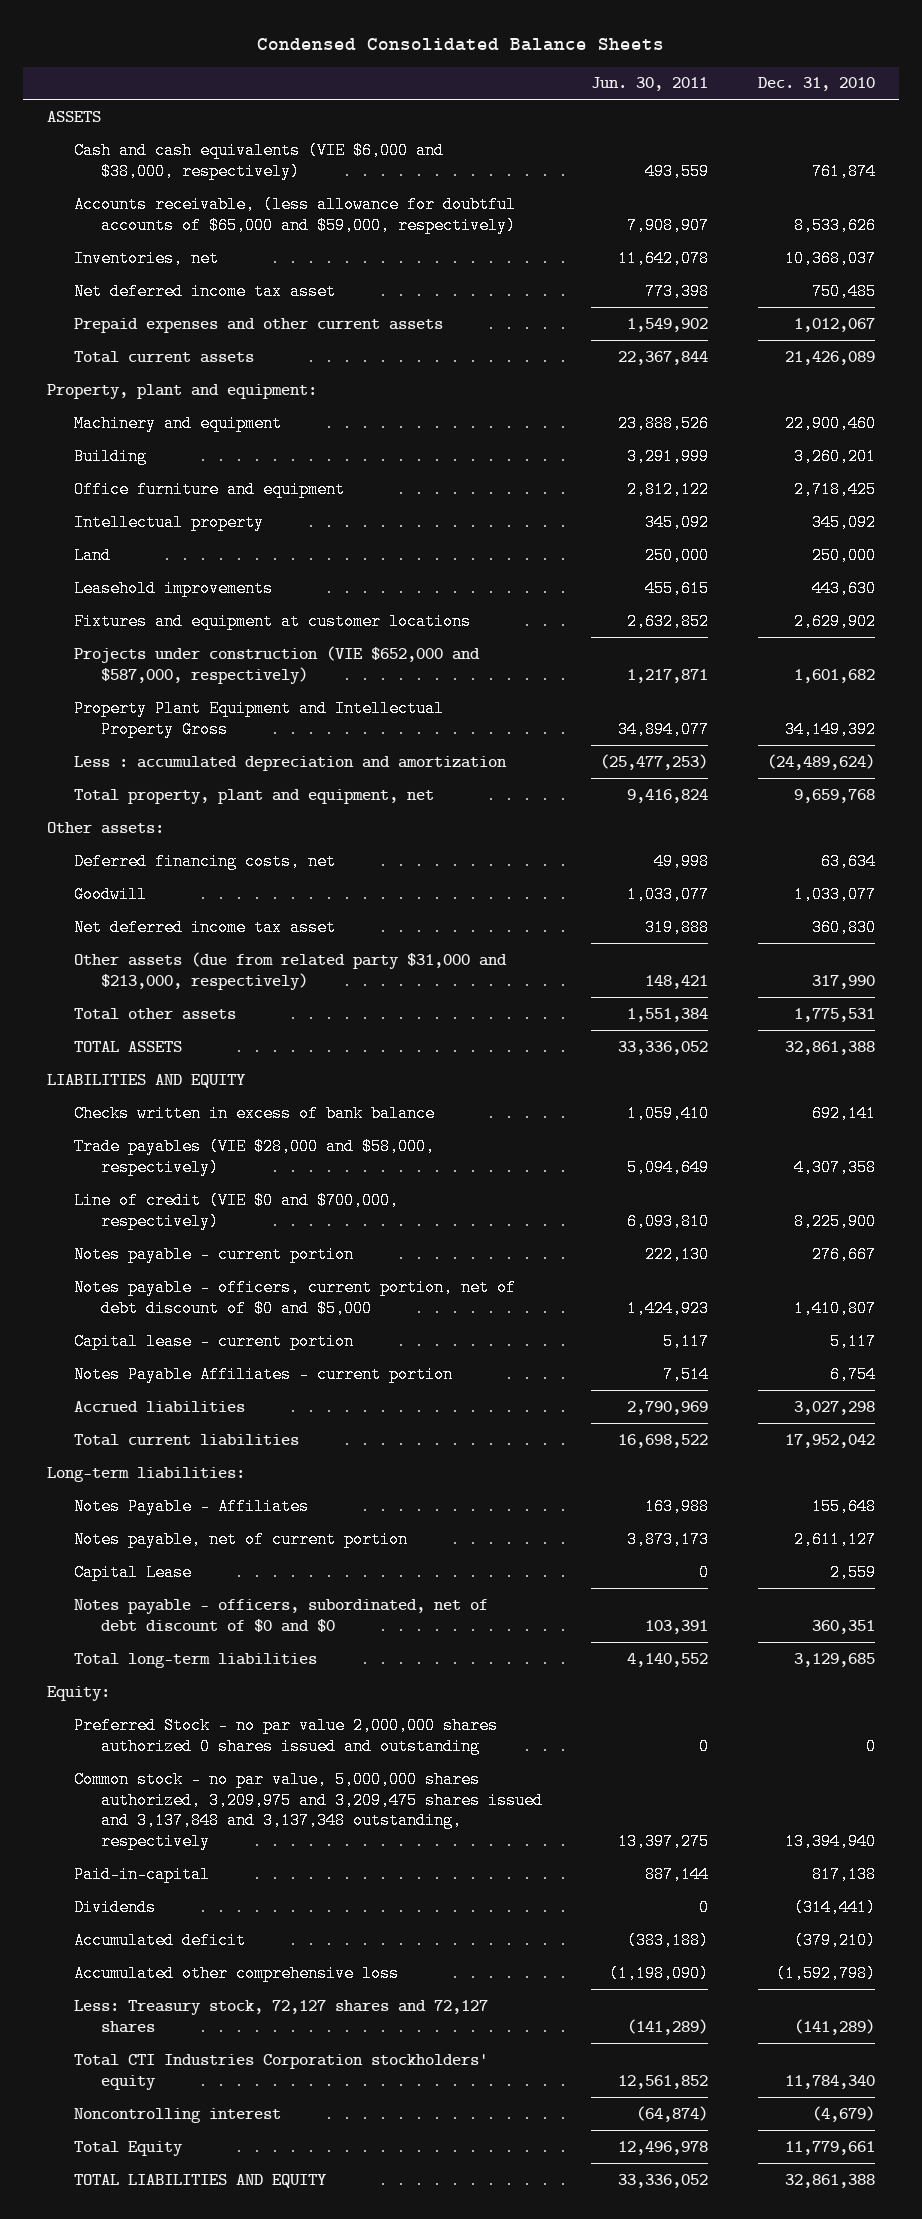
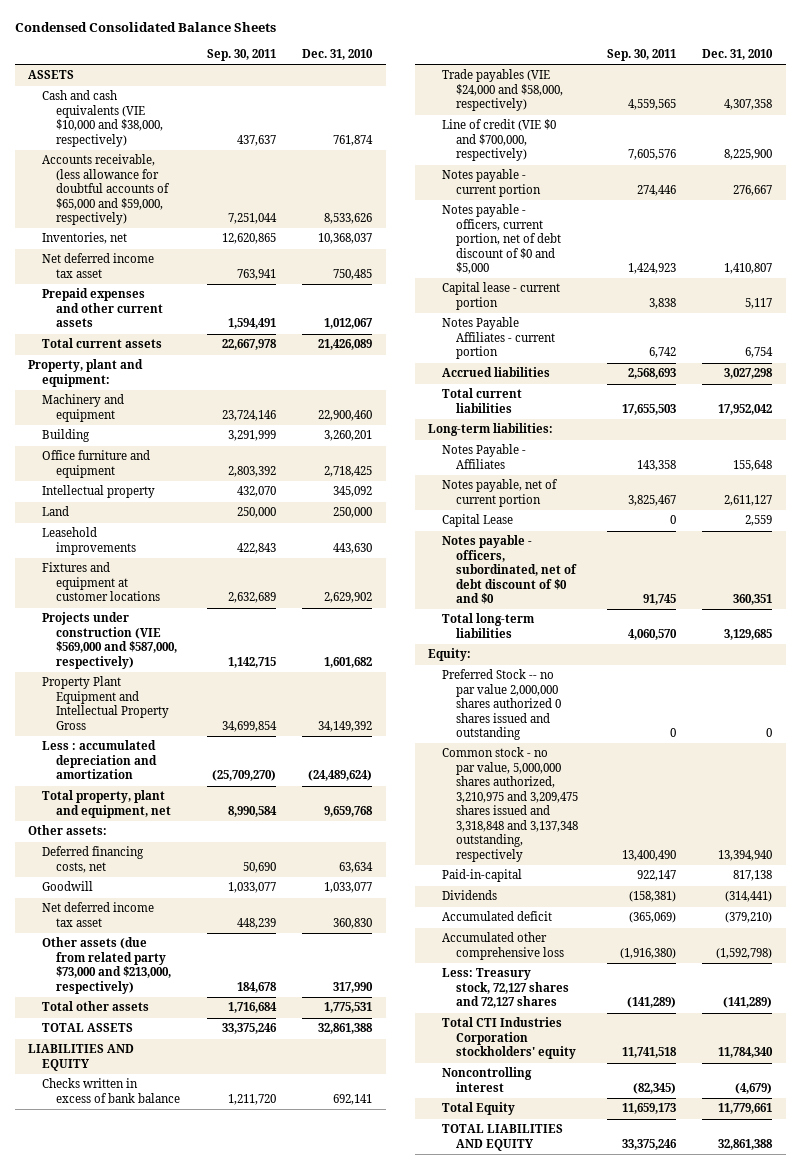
- | Jun. 30, 2011 | Dec. 31, 2010
+ | Sep. 30, 2011 | Dec. 31, 2010
- Cash and cash equivalents (VIE $6,000 and $38,000, respectively) | 493,559 | 761,874
+ Cash and cash equivalents (VIE $10,000 and $38,000, respectively) | 437,637 | 761,874
- Projects under construction (VIE $652,000 and $587,000, respectively) | 1,217,871 | 1,601,682
+ Projects under construction (VIE $569,000 and $587,000, respectively) | 1,142,715 | 1,601,682
- Other assets (due from related party $31,000 and $213,000, respectively) | 148,421 | 317,990
+ Other assets (due from related party $73,000 and $213,000, respectively) | 184,678 | 317,990
- Trade payables (VIE $28,000 and $58,000, respectively) | 5,094,649 | 4,307,358
+ Trade payables (VIE $24,000 and $58,000, respectively) | 4,559,565 | 4,307,358
- Preferred Stock - no par value 2,000,000 shares authorized 0 shares issued and outstanding | 0 | 0
- Common stock - no par value, 5,000,000 shares authorized, 3,209,975 and 3,209,475 shares issued and 3,137,848 and 3,137,348 outstanding, respectively | 13,397,275 | 13,394,940
+ Preferred Stock -- no par value 2,000,000 shares authorized 0 shares issued and outstanding | 0 | 0
+ Common stock - no par value, 5,000,000 shares authorized, 3,210,975 and 3,209,475 shares issued and 3,318,848 and 3,137,348 outstanding, respectively | 13,400,490 | 13,394,940

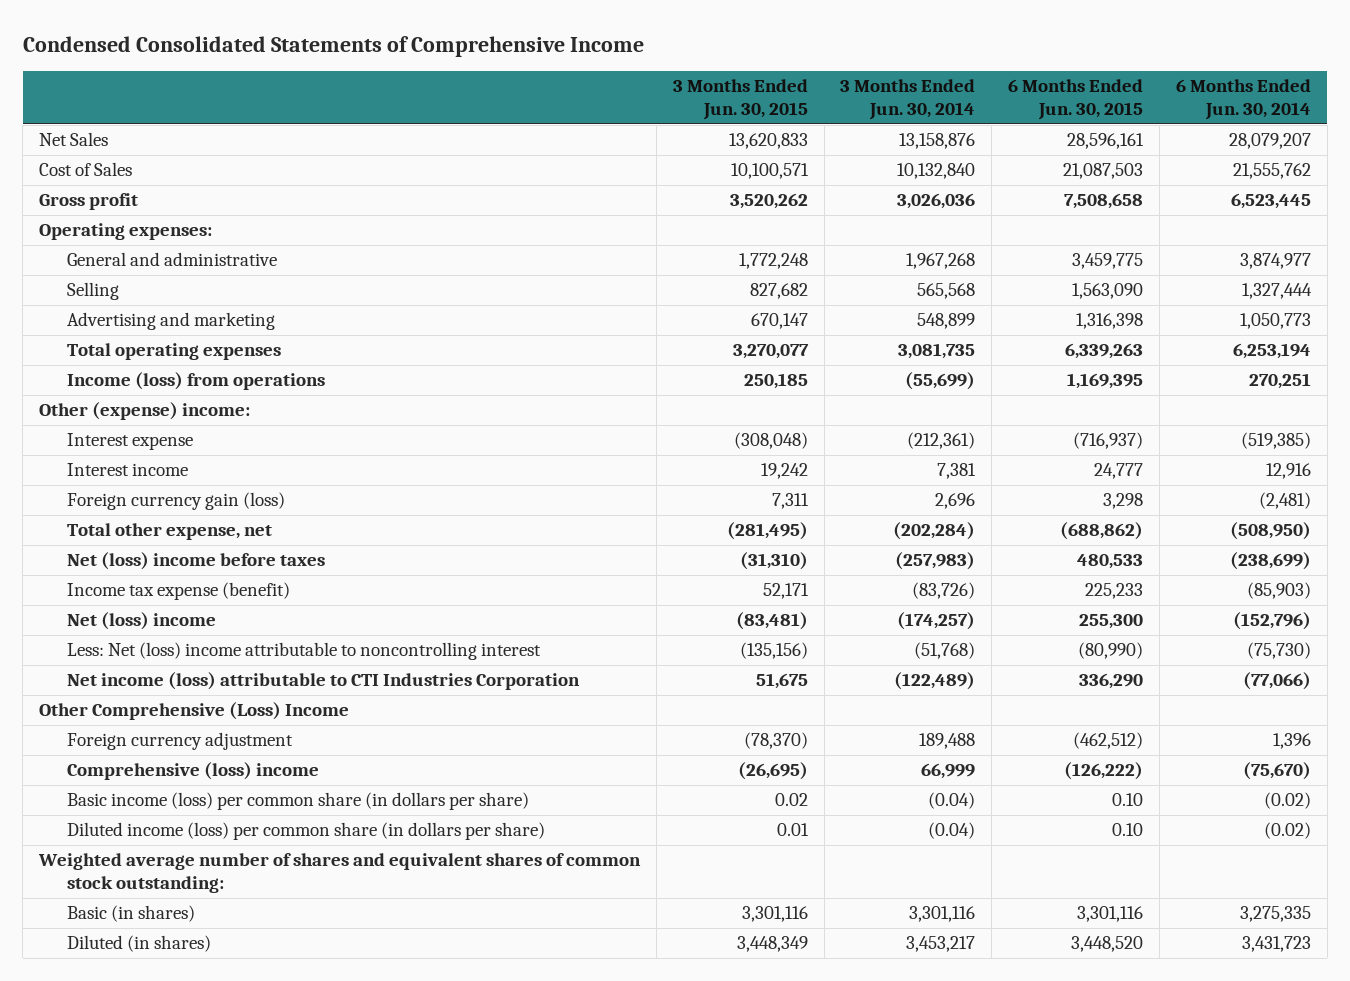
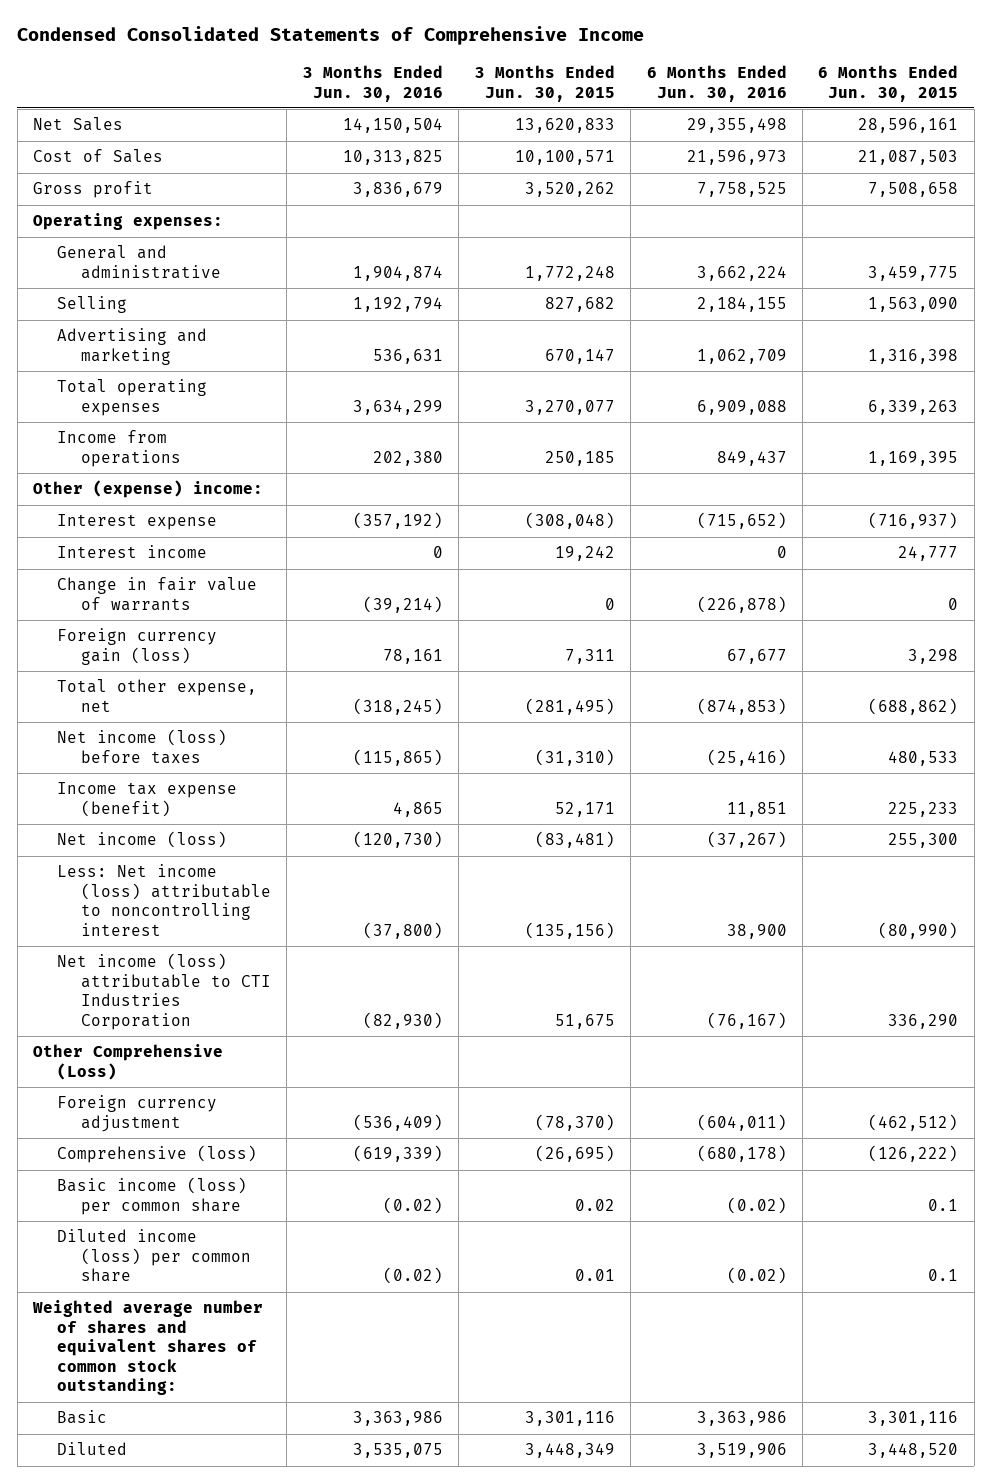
- | 3 Months Ended Jun. 30, 2015 | 3 Months Ended Jun. 30, 2014 | 6 Months Ended Jun. 30, 2015 | 6 Months Ended Jun. 30, 2014
+ | 3 Months Ended Jun. 30, 2016 | 3 Months Ended Jun. 30, 2015 | 6 Months Ended Jun. 30, 2016 | 6 Months Ended Jun. 30, 2015
- Income (loss) from operations | 250,185 | (55,699) | 1,169,395 | 270,251
+ Income from operations | 202,380 | 250,185 | 849,437 | 1,169,395
+ Change in fair value of warrants | (39,214) | 0 | (226,878) | 0
- Net (loss) income before taxes | (31,310) | (257,983) | 480,533 | (238,699)
+ Net income (loss) before taxes | (115,865) | (31,310) | (25,416) | 480,533
- Net (loss) income | (83,481) | (174,257) | 255,300 | (152,796)
- Less: Net (loss) income attributable to noncontrolling interest | (135,156) | (51,768) | (80,990) | (75,730)
+ Net income (loss) | (120,730) | (83,481) | (37,267) | 255,300
+ Less: Net income (loss) attributable to noncontrolling interest | (37,800) | (135,156) | 38,900 | (80,990)
- Other Comprehensive (Loss) Income
+ Other Comprehensive (Loss)
- Comprehensive (loss) income | (26,695) | 66,999 | (126,222) | (75,670)
- Basic income (loss) per common share (in dollars per share) | 0.02 | (0.04) | 0.10 | (0.02)
- Diluted income (loss) per common share (in dollars per share) | 0.01 | (0.04) | 0.10 | (0.02)
+ Comprehensive (loss) | (619,339) | (26,695) | (680,178) | (126,222)
+ Basic income (loss) per common share | (0.02) | 0.02 | (0.02) | 0.1
+ Diluted income (loss) per common share | (0.02) | 0.01 | (0.02) | 0.1
- Basic (in shares) | 3,301,116 | 3,301,116 | 3,301,116 | 3,275,335
- Diluted (in shares) | 3,448,349 | 3,453,217 | 3,448,520 | 3,431,723
+ Basic | 3,363,986 | 3,301,116 | 3,363,986 | 3,301,116
+ Diluted | 3,535,075 | 3,448,349 | 3,519,906 | 3,448,520

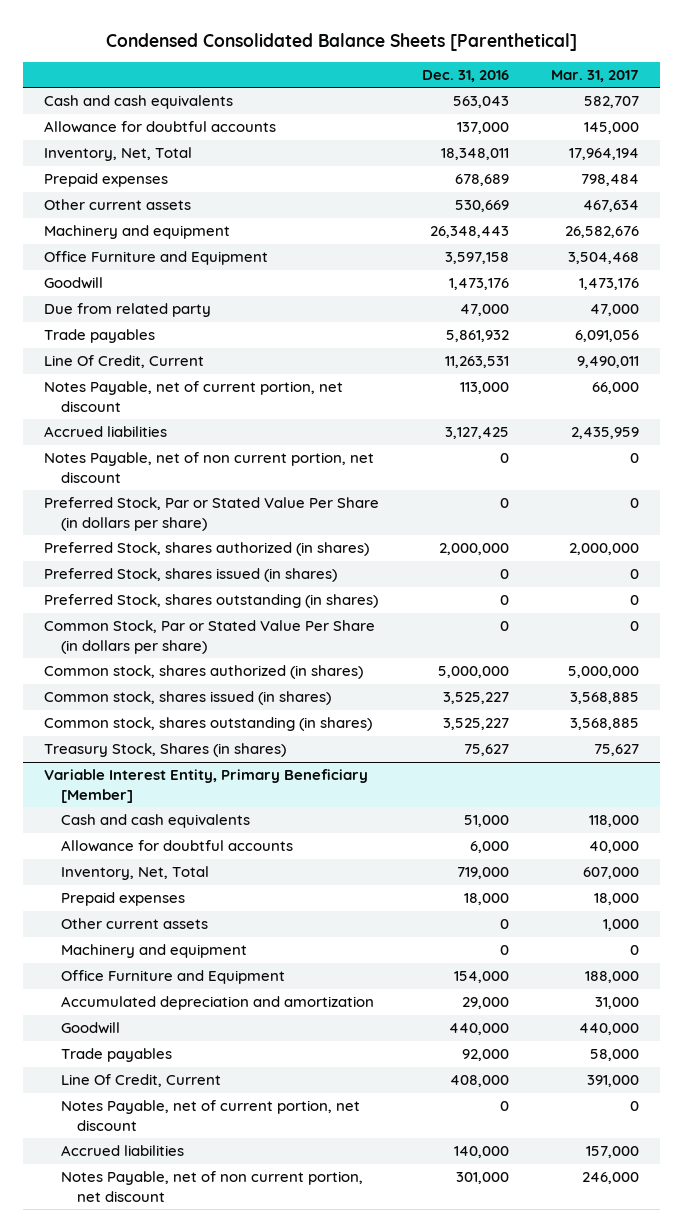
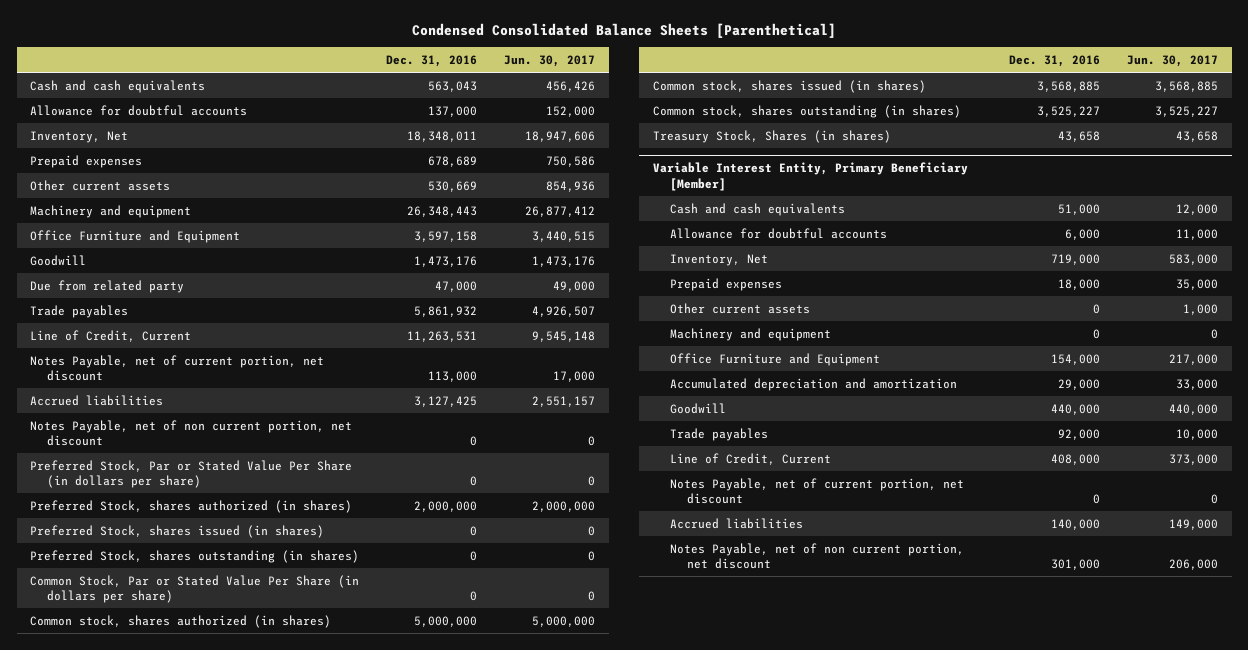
- | Dec. 31, 2016 | Mar. 31, 2017
+ | Dec. 31, 2016 | Jun. 30, 2017
- Inventory, Net, Total | 18,348,011 | 17,964,194
+ Inventory, Net | 18,348,011 | 18,947,606
- Line Of Credit, Current | 11,263,531 | 9,490,011
+ Line of Credit, Current | 11,263,531 | 9,545,148
- Common stock, shares issued (in shares) | 3,525,227 | 3,568,885
+ Common stock, shares issued (in shares) | 3,568,885 | 3,568,885
- Treasury Stock, Shares (in shares) | 75,627 | 75,627
+ Treasury Stock, Shares (in shares) | 43,658 | 43,658
@ Variable Interest Entity, Primary Beneficiary [Member]
- Inventory, Net, Total | 719,000 | 607,000
+ Inventory, Net | 719,000 | 583,000
- Line Of Credit, Current | 408,000 | 391,000
+ Line of Credit, Current | 408,000 | 373,000

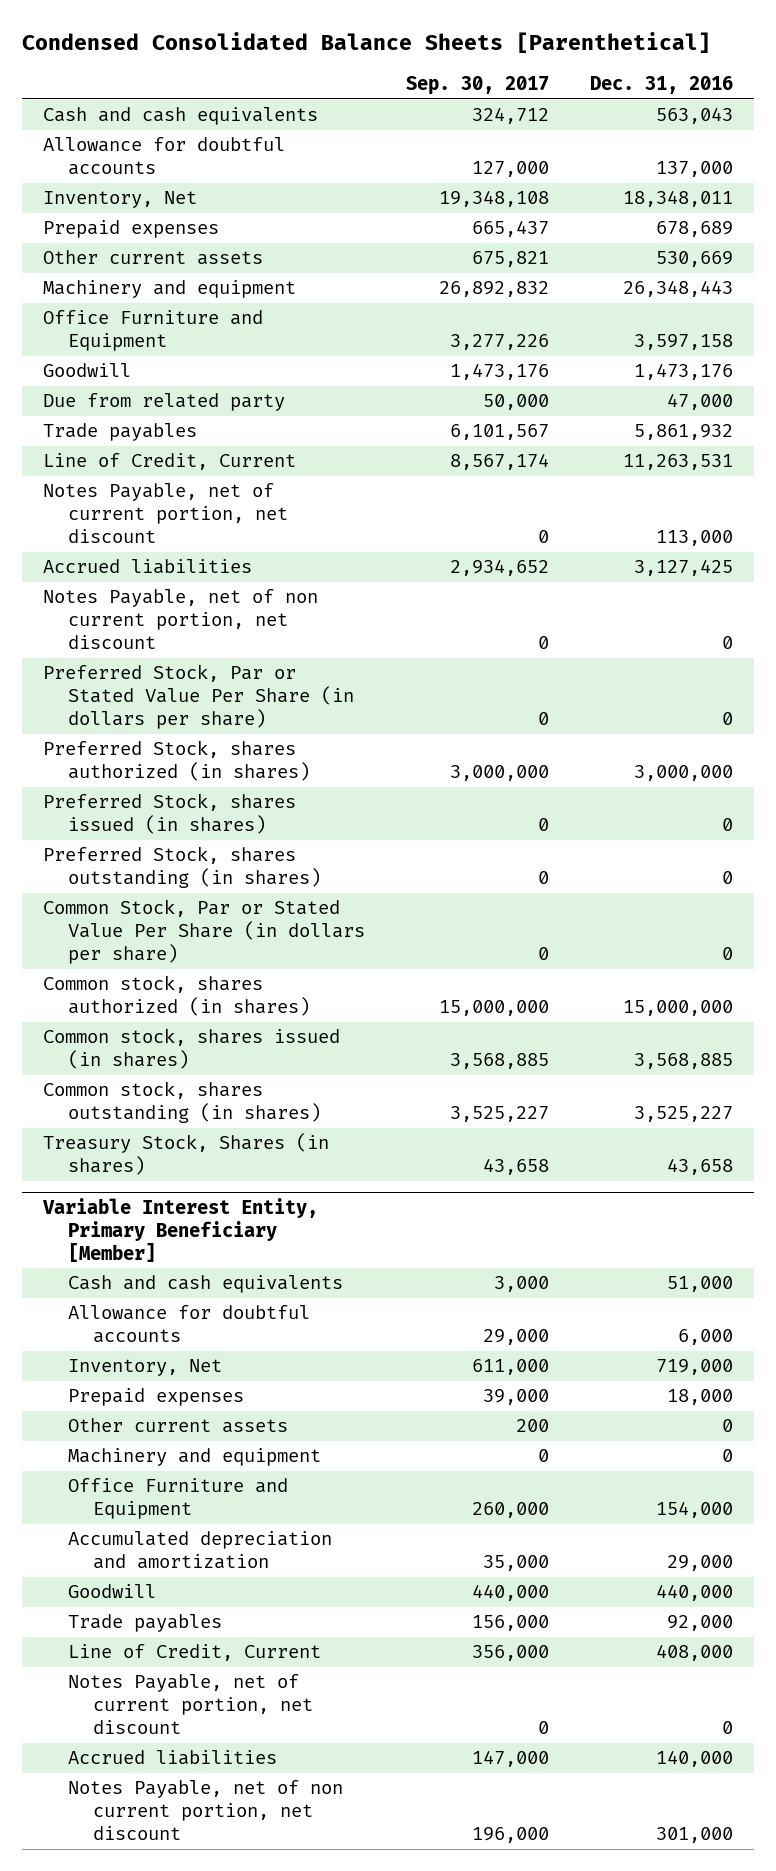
- | Dec. 31, 2016 | Jun. 30, 2017
+ | Sep. 30, 2017 | Dec. 31, 2016
- Preferred Stock, shares authorized (in shares) | 2,000,000 | 2,000,000
+ Preferred Stock, shares authorized (in shares) | 3,000,000 | 3,000,000
- Common stock, shares authorized (in shares) | 5,000,000 | 5,000,000
+ Common stock, shares authorized (in shares) | 15,000,000 | 15,000,000

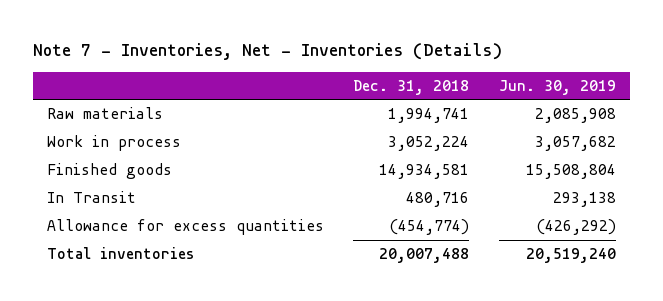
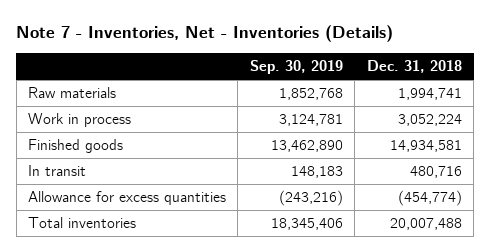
- | Dec. 31, 2018 | Jun. 30, 2019
+ | Sep. 30, 2019 | Dec. 31, 2018
- In Transit | 480,716 | 293,138
+ In transit | 148,183 | 480,716

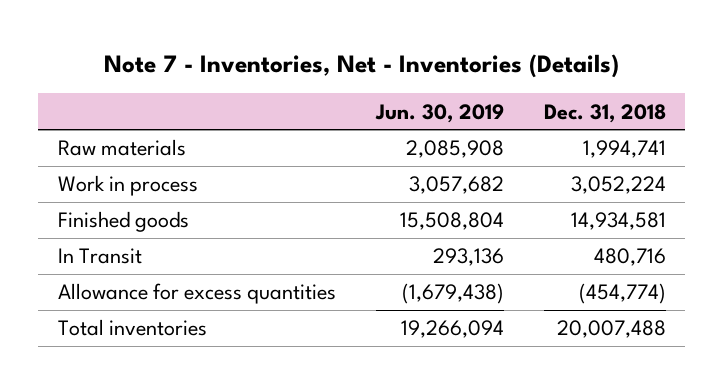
- | Sep. 30, 2019 | Dec. 31, 2018
+ | Jun. 30, 2019 | Dec. 31, 2018
- In transit | 148,183 | 480,716
+ In Transit | 293,136 | 480,716

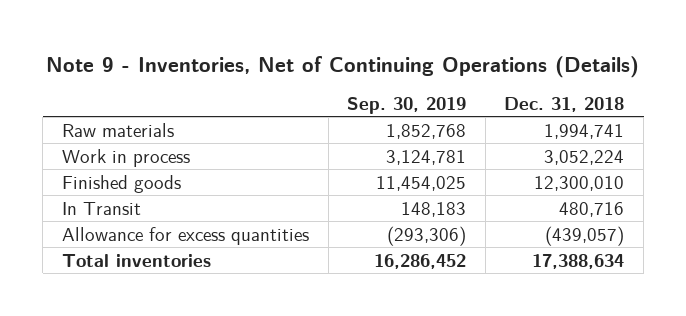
- Note 7 - Inventories, Net - Inventories (Details)
+ Note 9 - Inventories, Net of Continuing Operations (Details)
- | Jun. 30, 2019 | Dec. 31, 2018
+ | Sep. 30, 2019 | Dec. 31, 2018
- Finished goods | 15,508,804 | 14,934,581
+ Finished goods | 11,454,025 | 12,300,010
- Allowance for excess quantities | (1,679,438) | (454,774)
- Total inventories | 19,266,094 | 20,007,488
+ Allowance for excess quantities | (293,306) | (439,057)
+ Total inventories | 16,286,452 | 17,388,634

